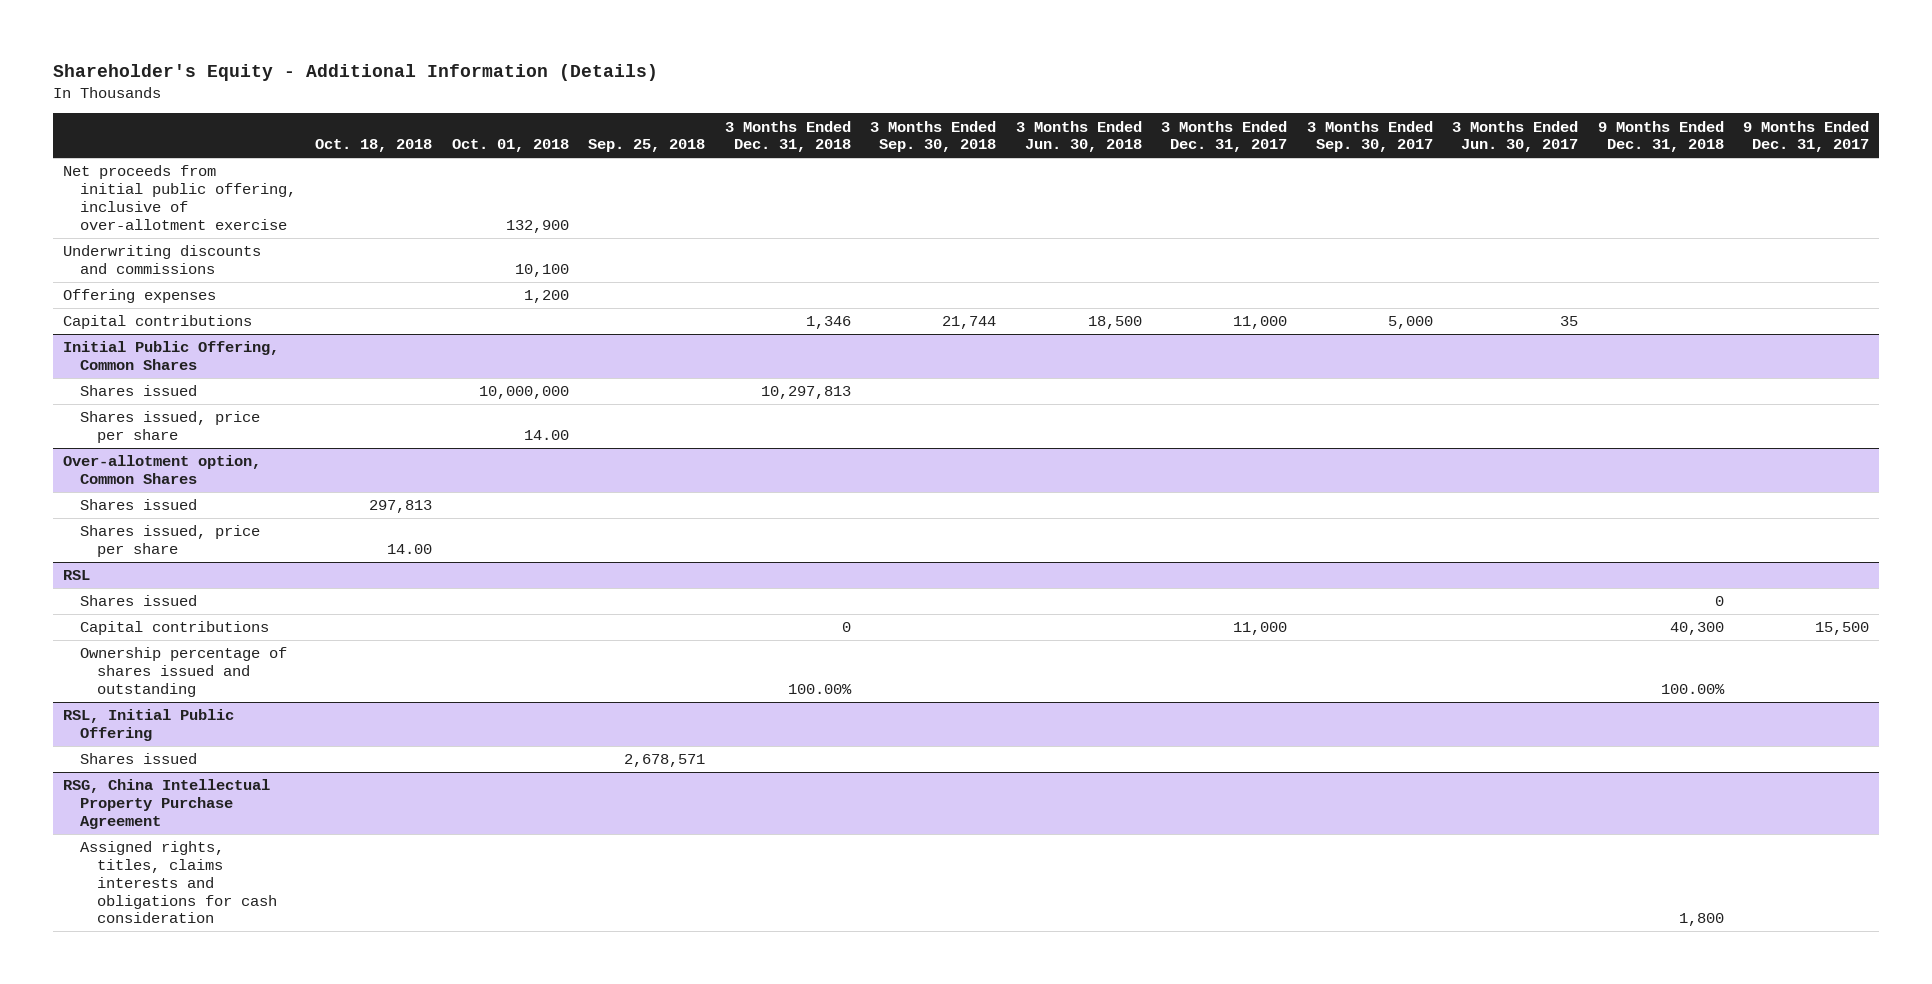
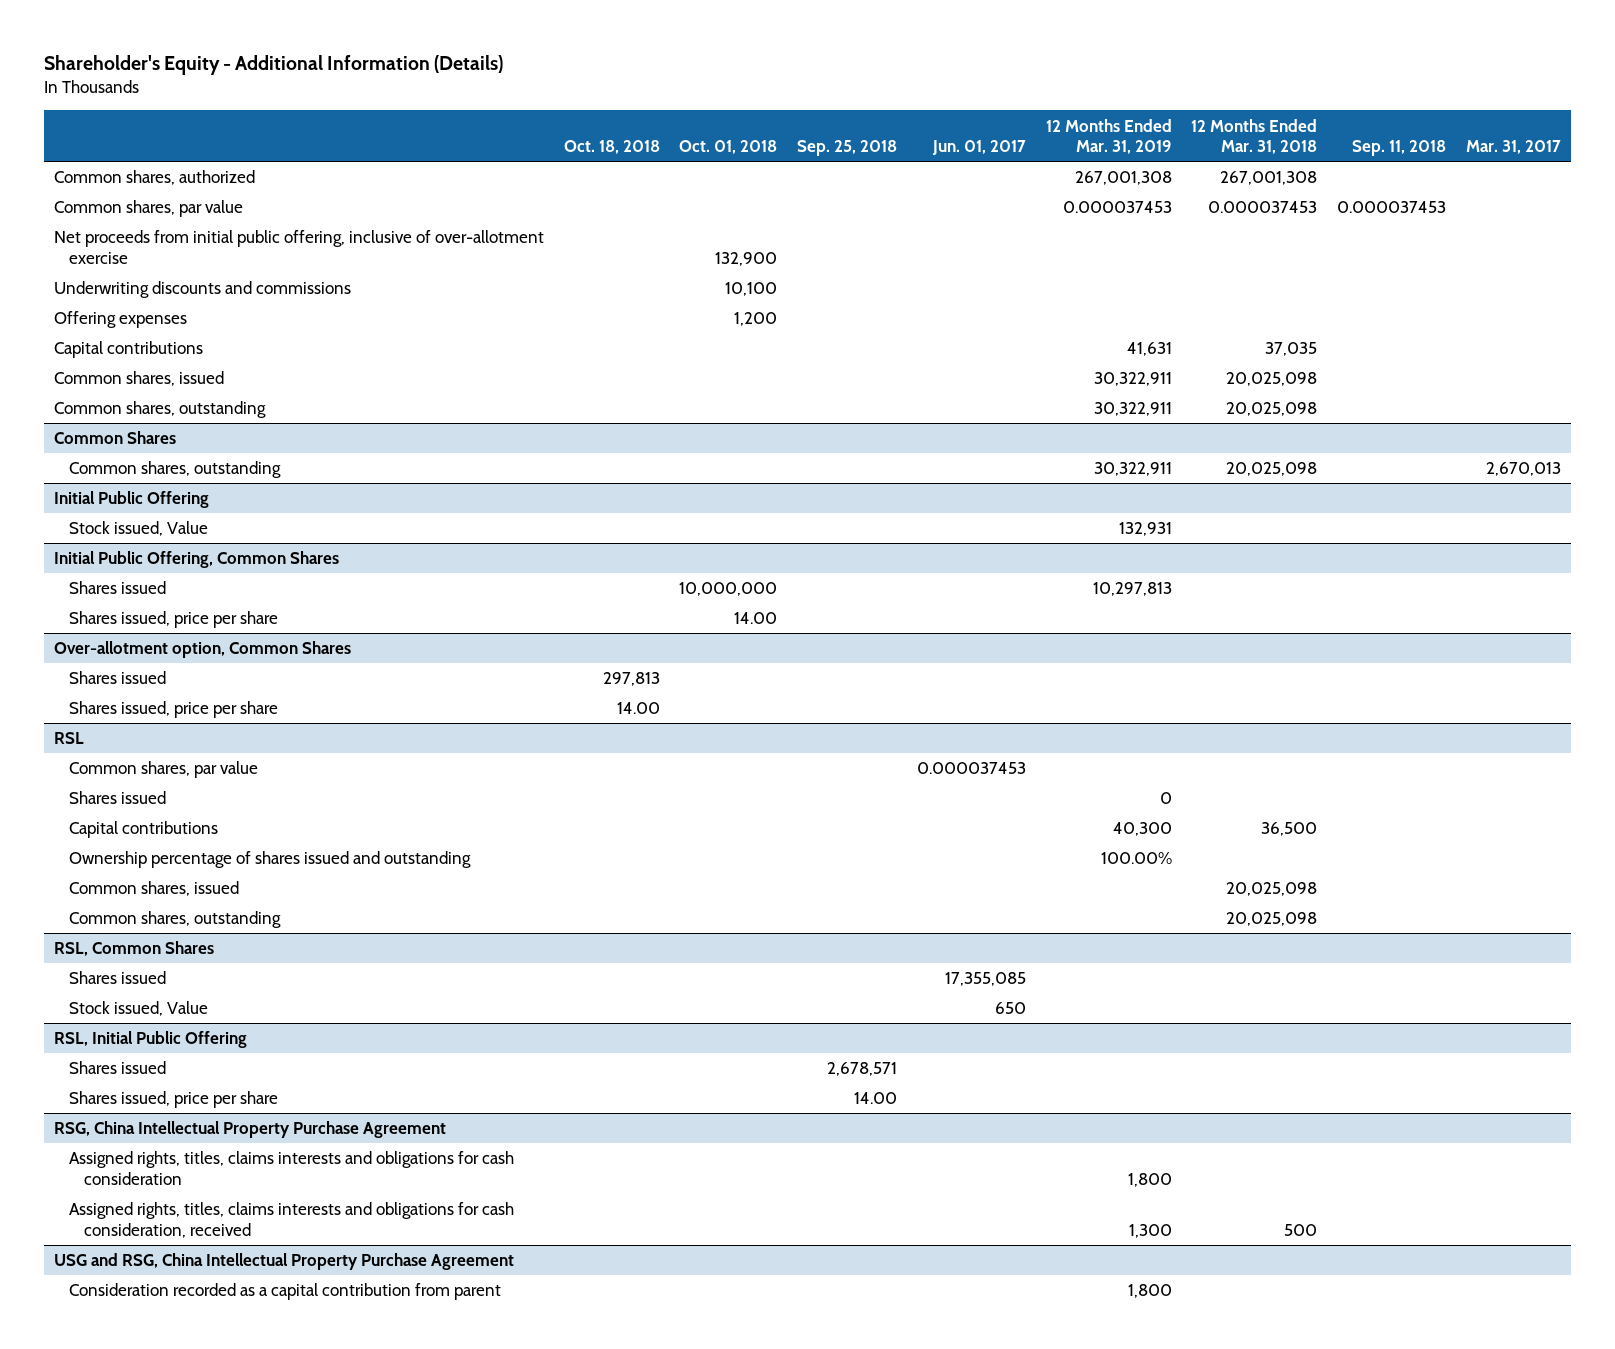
- | Oct. 18, 2018 | Oct. 01, 2018 | Sep. 25, 2018 | 3 Months Ended Dec. 31, 2018 | 3 Months Ended Sep. 30, 2018 | 3 Months Ended Jun. 30, 2018 | 3 Months Ended Dec. 31, 2017 | 3 Months Ended Sep. 30, 2017 | 3 Months Ended Jun. 30, 2017 | 9 Months Ended Dec. 31, 2018 | 9 Months Ended Dec. 31, 2017
+ | Oct. 18, 2018 | Oct. 01, 2018 | Sep. 25, 2018 | Jun. 01, 2017 | 12 Months Ended Mar. 31, 2019 | 12 Months Ended Mar. 31, 2018 | Sep. 11, 2018 | Mar. 31, 2017
+ Common shares, authorized | | | | | 267,001,308 | 267,001,308 | |
+ Common shares, par value | | | | | 0.000037453 | 0.000037453 | 0.000037453 |
+ Common shares, issued | | | | | 30,322,911 | 20,025,098 | |
+ Common shares, outstanding | | | | | 30,322,911 | 20,025,098 | |
+ Common Shares
+ Common shares, outstanding | | | | | 30,322,911 | 20,025,098 | | 2,670,013
+ Initial Public Offering
+ Stock issued, Value | | | | | 132,931 | | |
@ RSL
+ Common shares, par value | | | | 0.000037453 | | | |
+ Common shares, issued | | | | | | 20,025,098 | |
+ Common shares, outstanding | | | | | | 20,025,098 | |
+ RSL, Common Shares
+ Shares issued | | | | 17,355,085 | | | |
+ Stock issued, Value | | | | 650 | | | |
@ RSL, Initial Public Offering
+ Shares issued, price per share | | | 14.00 | | | | |
@ RSG, China Intellectual Property Purchase Agreement
+ Assigned rights, titles, claims interests and obligations for cash consideration, received | | | | | 1,300 | 500 | |
+ USG and RSG, China Intellectual Property Purchase Agreement
+ Consideration recorded as a capital contribution from parent | | | | | 1,800 | | |

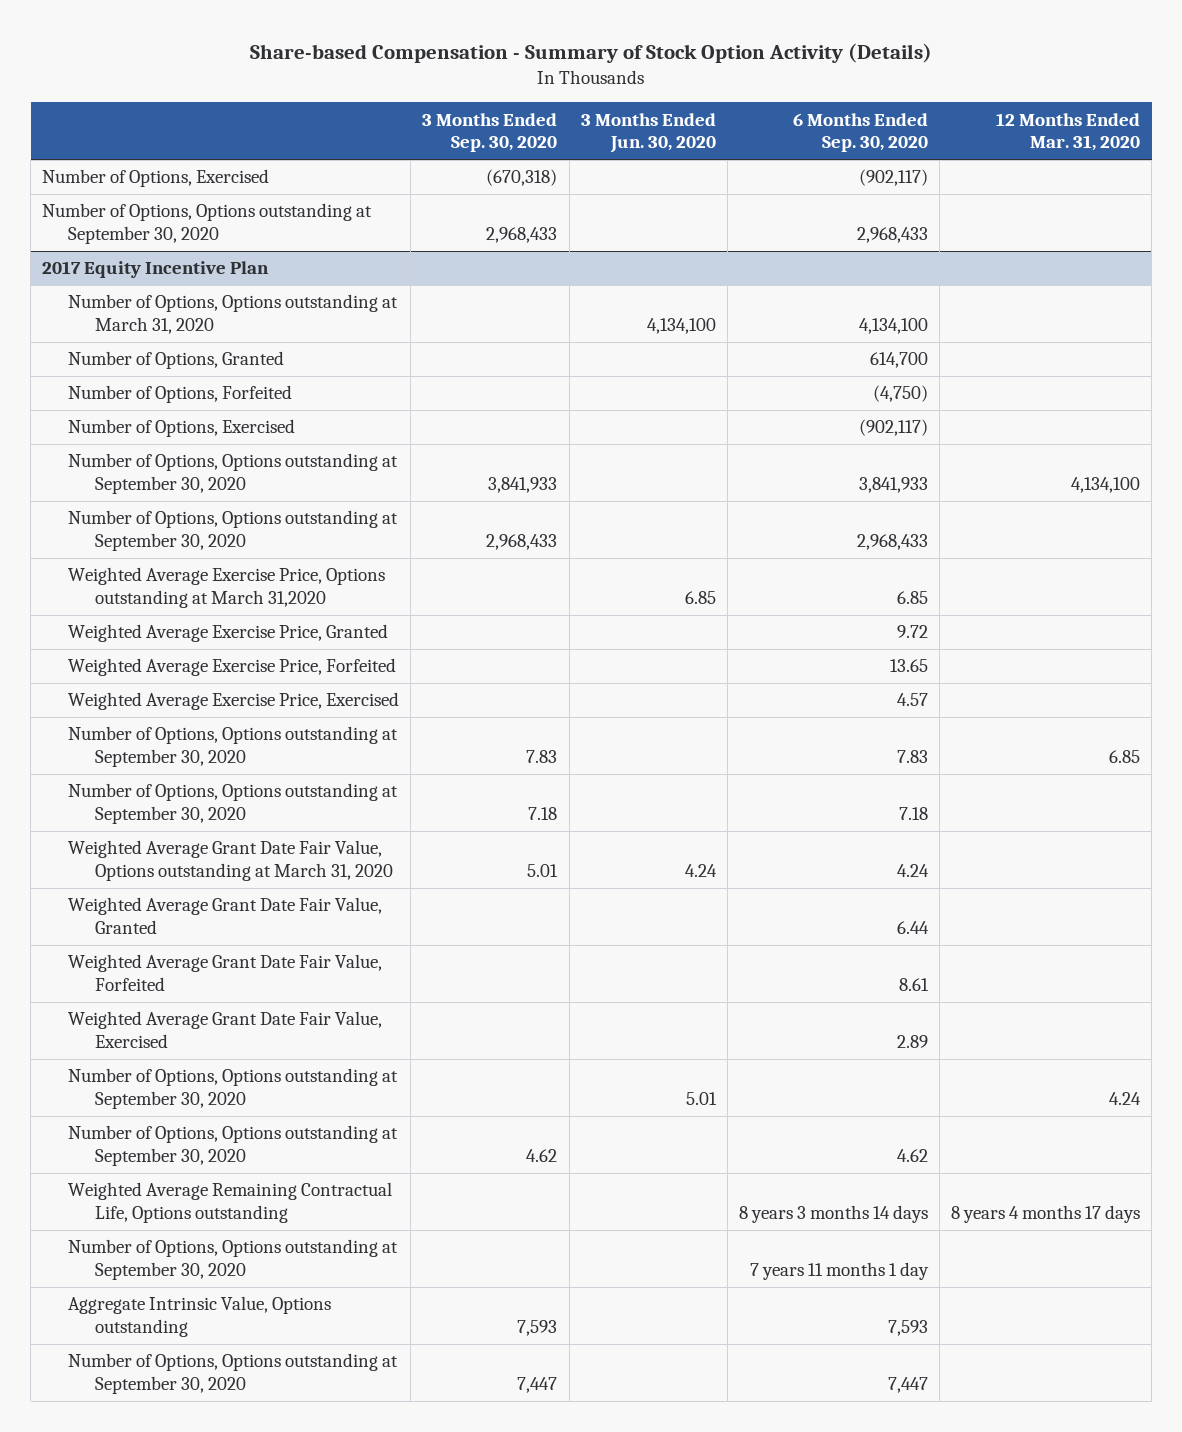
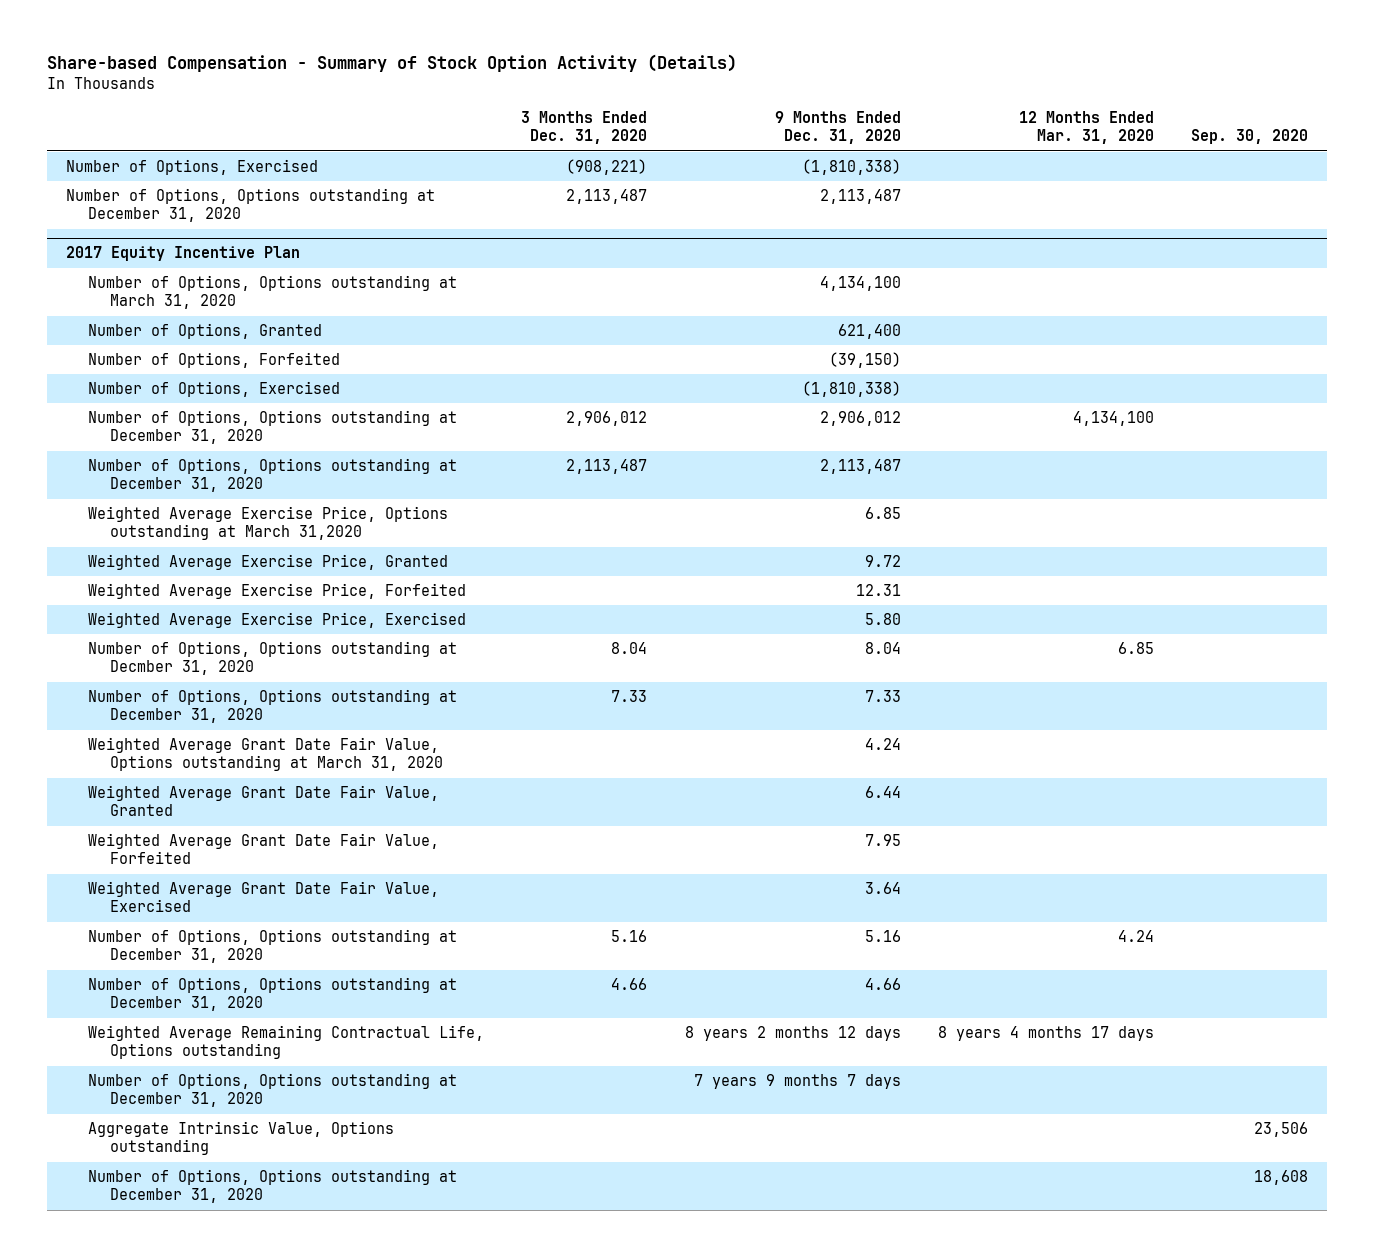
- | 3 Months Ended Sep. 30, 2020 | 3 Months Ended Jun. 30, 2020 | 6 Months Ended Sep. 30, 2020 | 12 Months Ended Mar. 31, 2020
+ | 3 Months Ended Dec. 31, 2020 | 9 Months Ended Dec. 31, 2020 | 12 Months Ended Mar. 31, 2020 | Sep. 30, 2020
- Number of Options, Options outstanding at September 30, 2020 | 2,968,433 | | 2,968,433 |
+ Number of Options, Options outstanding at December 31, 2020 | 2,113,487 | 2,113,487 | |
@ 2017 Equity Incentive Plan
- Number of Options, Options outstanding at September 30, 2020 | 3,841,933 | | 3,841,933 | 4,134,100
- Number of Options, Options outstanding at September 30, 2020 | 2,968,433 | | 2,968,433 |
+ Number of Options, Options outstanding at December 31, 2020 | 2,906,012 | 2,906,012 | 4,134,100 |
+ Number of Options, Options outstanding at December 31, 2020 | 2,113,487 | 2,113,487 | |
- Number of Options, Options outstanding at September 30, 2020 | 7.83 | | 7.83 | 6.85
- Number of Options, Options outstanding at September 30, 2020 | 7.18 | | 7.18 |
+ Number of Options, Options outstanding at Decmber 31, 2020 | 8.04 | 8.04 | 6.85 |
+ Number of Options, Options outstanding at December 31, 2020 | 7.33 | 7.33 | |
- Number of Options, Options outstanding at September 30, 2020 | | 5.01 | | 4.24
- Number of Options, Options outstanding at September 30, 2020 | 4.62 | | 4.62 |
+ Number of Options, Options outstanding at December 31, 2020 | 5.16 | 5.16 | 4.24 |
+ Number of Options, Options outstanding at December 31, 2020 | 4.66 | 4.66 | |
- Number of Options, Options outstanding at September 30, 2020 | | | 7 years 11 months 1 day |
+ Number of Options, Options outstanding at December 31, 2020 | | 7 years 9 months 7 days | |
- Number of Options, Options outstanding at September 30, 2020 | 7,447 | | 7,447 |
+ Number of Options, Options outstanding at December 31, 2020 | | | | 18,608

